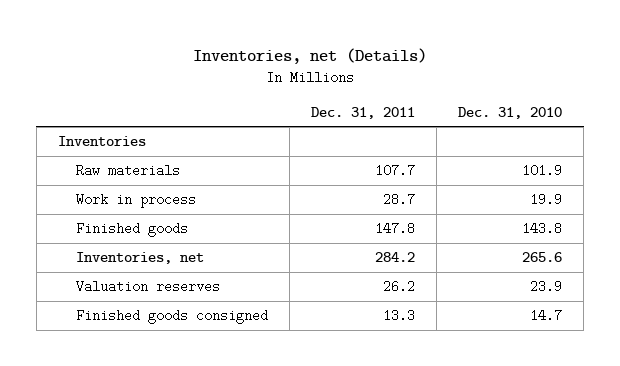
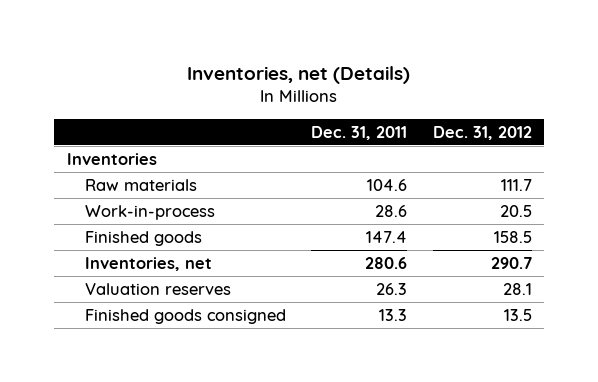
- | Dec. 31, 2011 | Dec. 31, 2010
+ | Dec. 31, 2011 | Dec. 31, 2012
- Raw materials | 107.7 | 101.9
- Work in process | 28.7 | 19.9
- Finished goods | 147.8 | 143.8
- Inventories, net | 284.2 | 265.6
- Valuation reserves | 26.2 | 23.9
+ Raw materials | 104.6 | 111.7
+ Work-in-process | 28.6 | 20.5
+ Finished goods | 147.4 | 158.5
+ Inventories, net | 280.6 | 290.7
+ Valuation reserves | 26.3 | 28.1

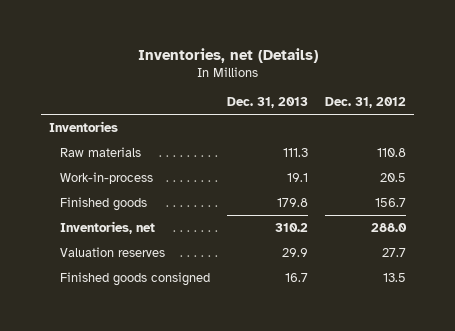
- | Dec. 31, 2011 | Dec. 31, 2012
+ | Dec. 31, 2013 | Dec. 31, 2012
- Raw materials | 104.6 | 111.7
+ Raw materials | 111.3 | 110.8
- Finished goods | 147.4 | 158.5
- Inventories, net | 280.6 | 290.7
- Valuation reserves | 26.3 | 28.1
+ Finished goods | 179.8 | 156.7
+ Inventories, net | 310.2 | 288.0
+ Valuation reserves | 29.9 | 27.7

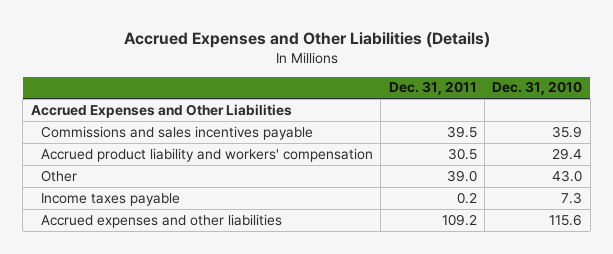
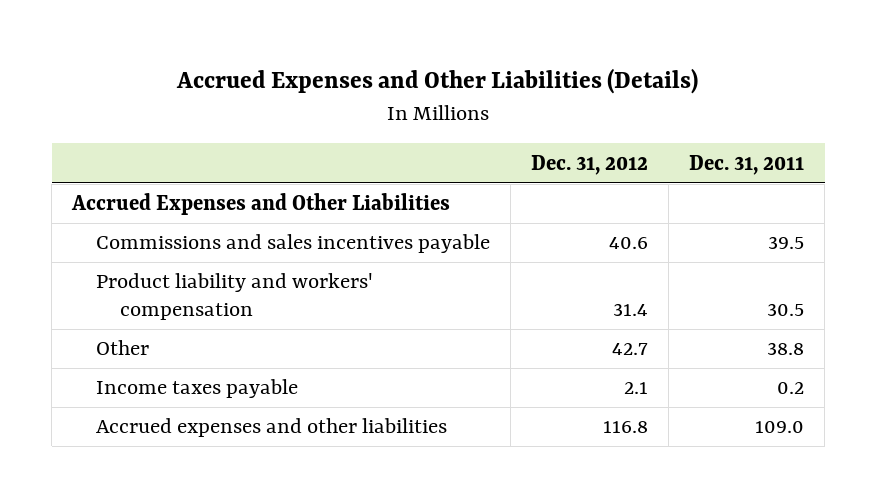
- | Dec. 31, 2011 | Dec. 31, 2010
+ | Dec. 31, 2012 | Dec. 31, 2011
- Accrued product liability and workers' compensation | 30.5 | 29.4
- Other | 39.0 | 43.0
+ Product liability and workers' compensation | 31.4 | 30.5
+ Other | 42.7 | 38.8
- Accrued expenses and other liabilities | 109.2 | 115.6
+ Accrued expenses and other liabilities | 116.8 | 109.0

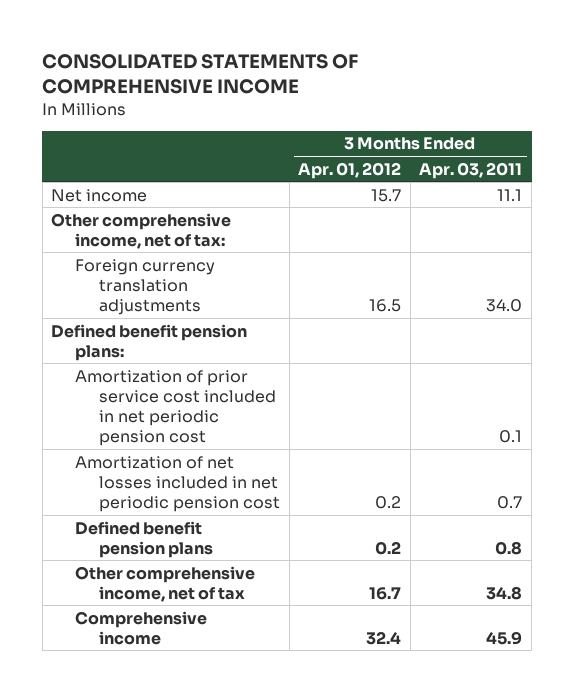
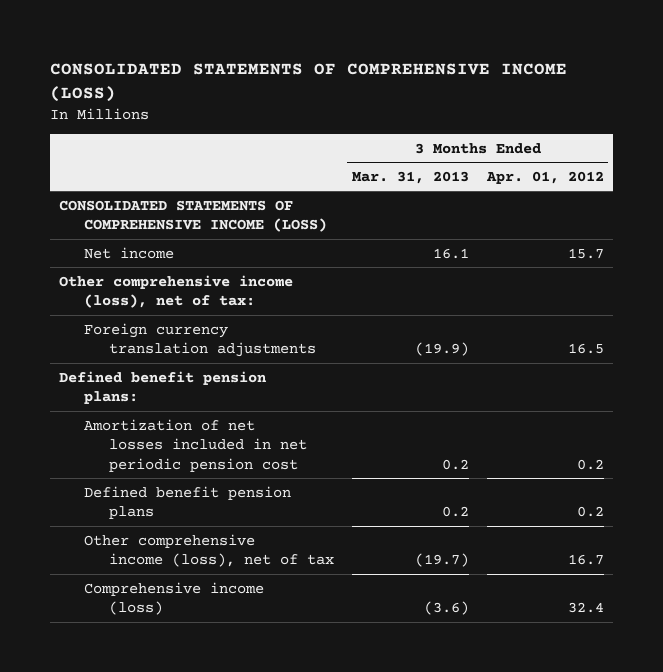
- CONSOLIDATED STATEMENTS OF COMPREHENSIVE INCOME
+ CONSOLIDATED STATEMENTS OF COMPREHENSIVE INCOME (LOSS)
- | 3 Months Ended Apr. 01, 2012 | 3 Months Ended Apr. 03, 2011
+ | 3 Months Ended Mar. 31, 2013 | 3 Months Ended Apr. 01, 2012
+ CONSOLIDATED STATEMENTS OF COMPREHENSIVE INCOME (LOSS)
- Other comprehensive income, net of tax:
+ Other comprehensive income (loss), net of tax:
- Amortization of prior service cost included in net periodic pension cost | | 0.1
- Other comprehensive income, net of tax | 16.7 | 34.8
- Comprehensive income | 32.4 | 45.9
+ Other comprehensive income (loss), net of tax | (19.7) | 16.7
+ Comprehensive income (loss) | (3.6) | 32.4

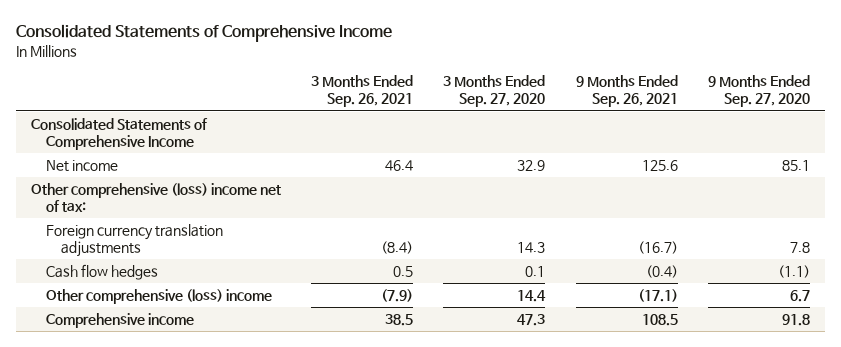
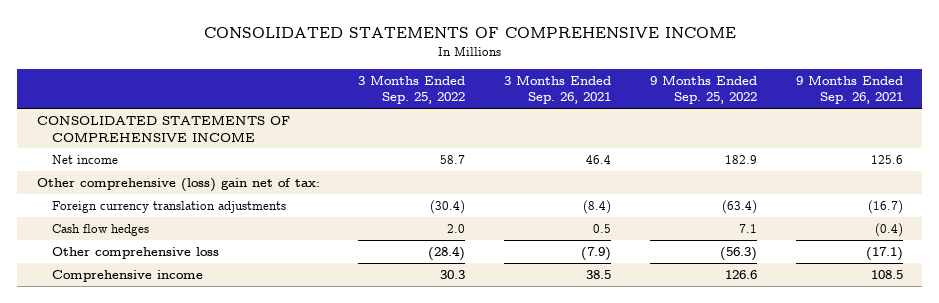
- Consolidated Statements of Comprehensive Income
+ CONSOLIDATED STATEMENTS OF COMPREHENSIVE INCOME
- | 3 Months Ended Sep. 26, 2021 | 3 Months Ended Sep. 27, 2020 | 9 Months Ended Sep. 26, 2021 | 9 Months Ended Sep. 27, 2020
+ | 3 Months Ended Sep. 25, 2022 | 3 Months Ended Sep. 26, 2021 | 9 Months Ended Sep. 25, 2022 | 9 Months Ended Sep. 26, 2021
- Consolidated Statements of Comprehensive Income
+ CONSOLIDATED STATEMENTS OF COMPREHENSIVE INCOME
- Other comprehensive (loss) income net of tax:
+ Other comprehensive (loss) gain net of tax:
- Other comprehensive (loss) income | (7.9) | 14.4 | (17.1) | 6.7
+ Other comprehensive loss | (28.4) | (7.9) | (56.3) | (17.1)

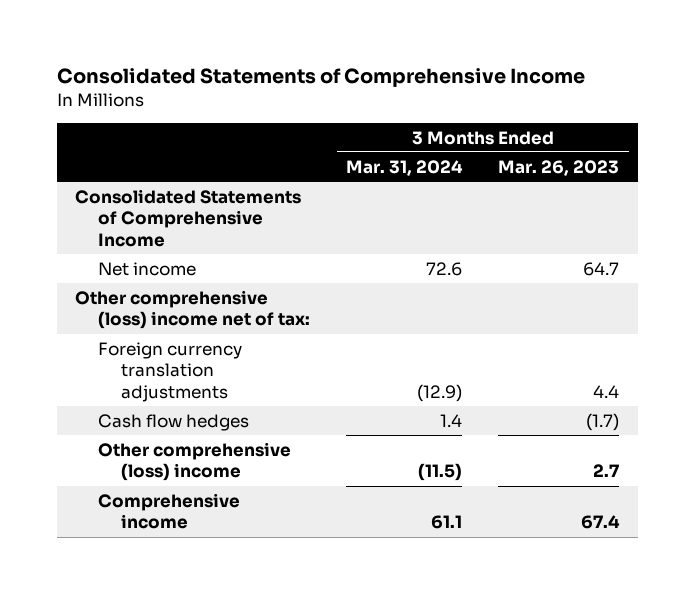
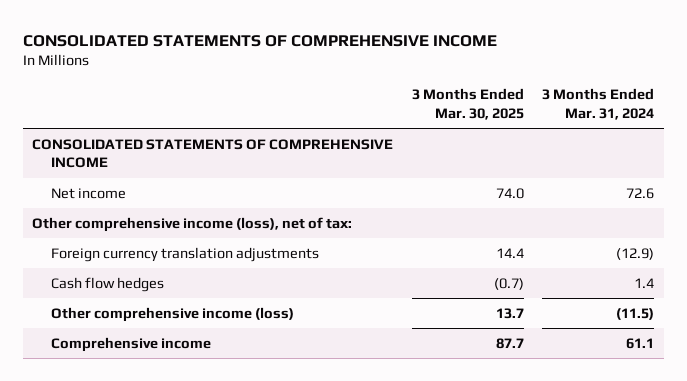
- Consolidated Statements of Comprehensive Income
+ CONSOLIDATED STATEMENTS OF COMPREHENSIVE INCOME
- | 3 Months Ended Mar. 31, 2024 | 3 Months Ended Mar. 26, 2023
+ | 3 Months Ended Mar. 30, 2025 | 3 Months Ended Mar. 31, 2024
- Consolidated Statements of Comprehensive Income
+ CONSOLIDATED STATEMENTS OF COMPREHENSIVE INCOME
- Other comprehensive (loss) income net of tax:
+ Other comprehensive income (loss), net of tax:
- Other comprehensive (loss) income | (11.5) | 2.7
+ Other comprehensive income (loss) | 13.7 | (11.5)

